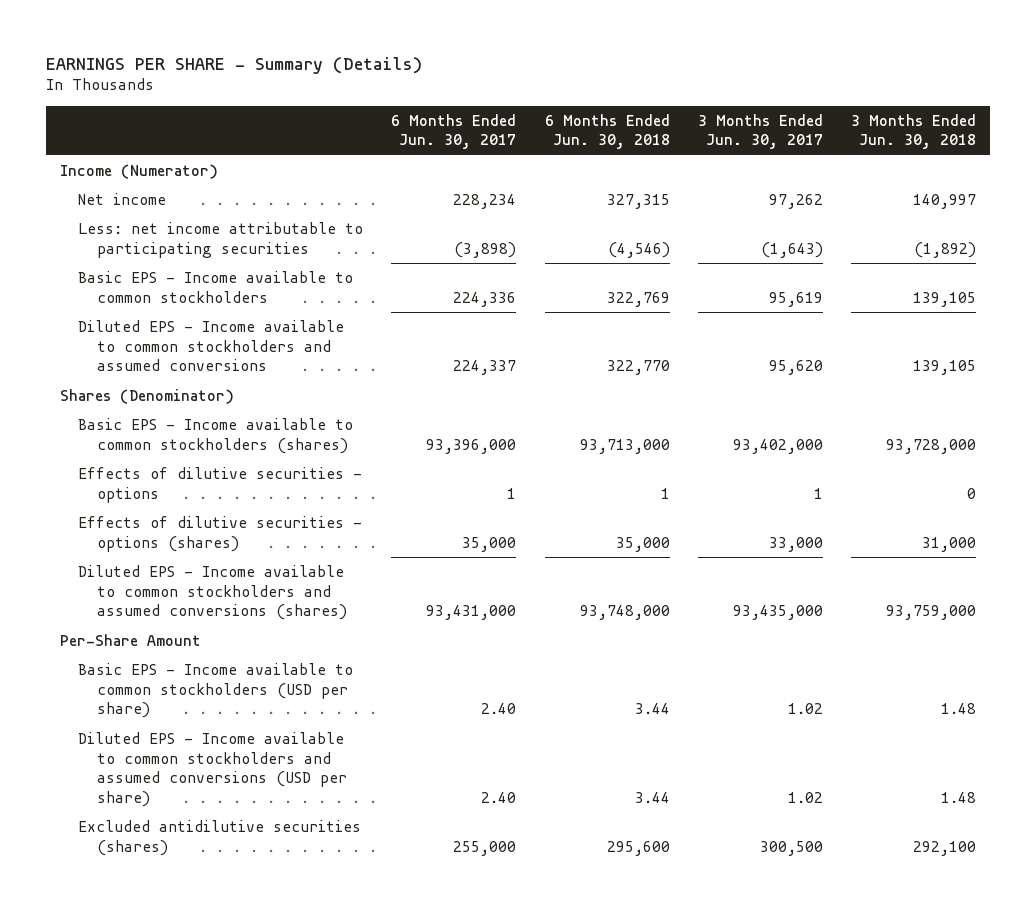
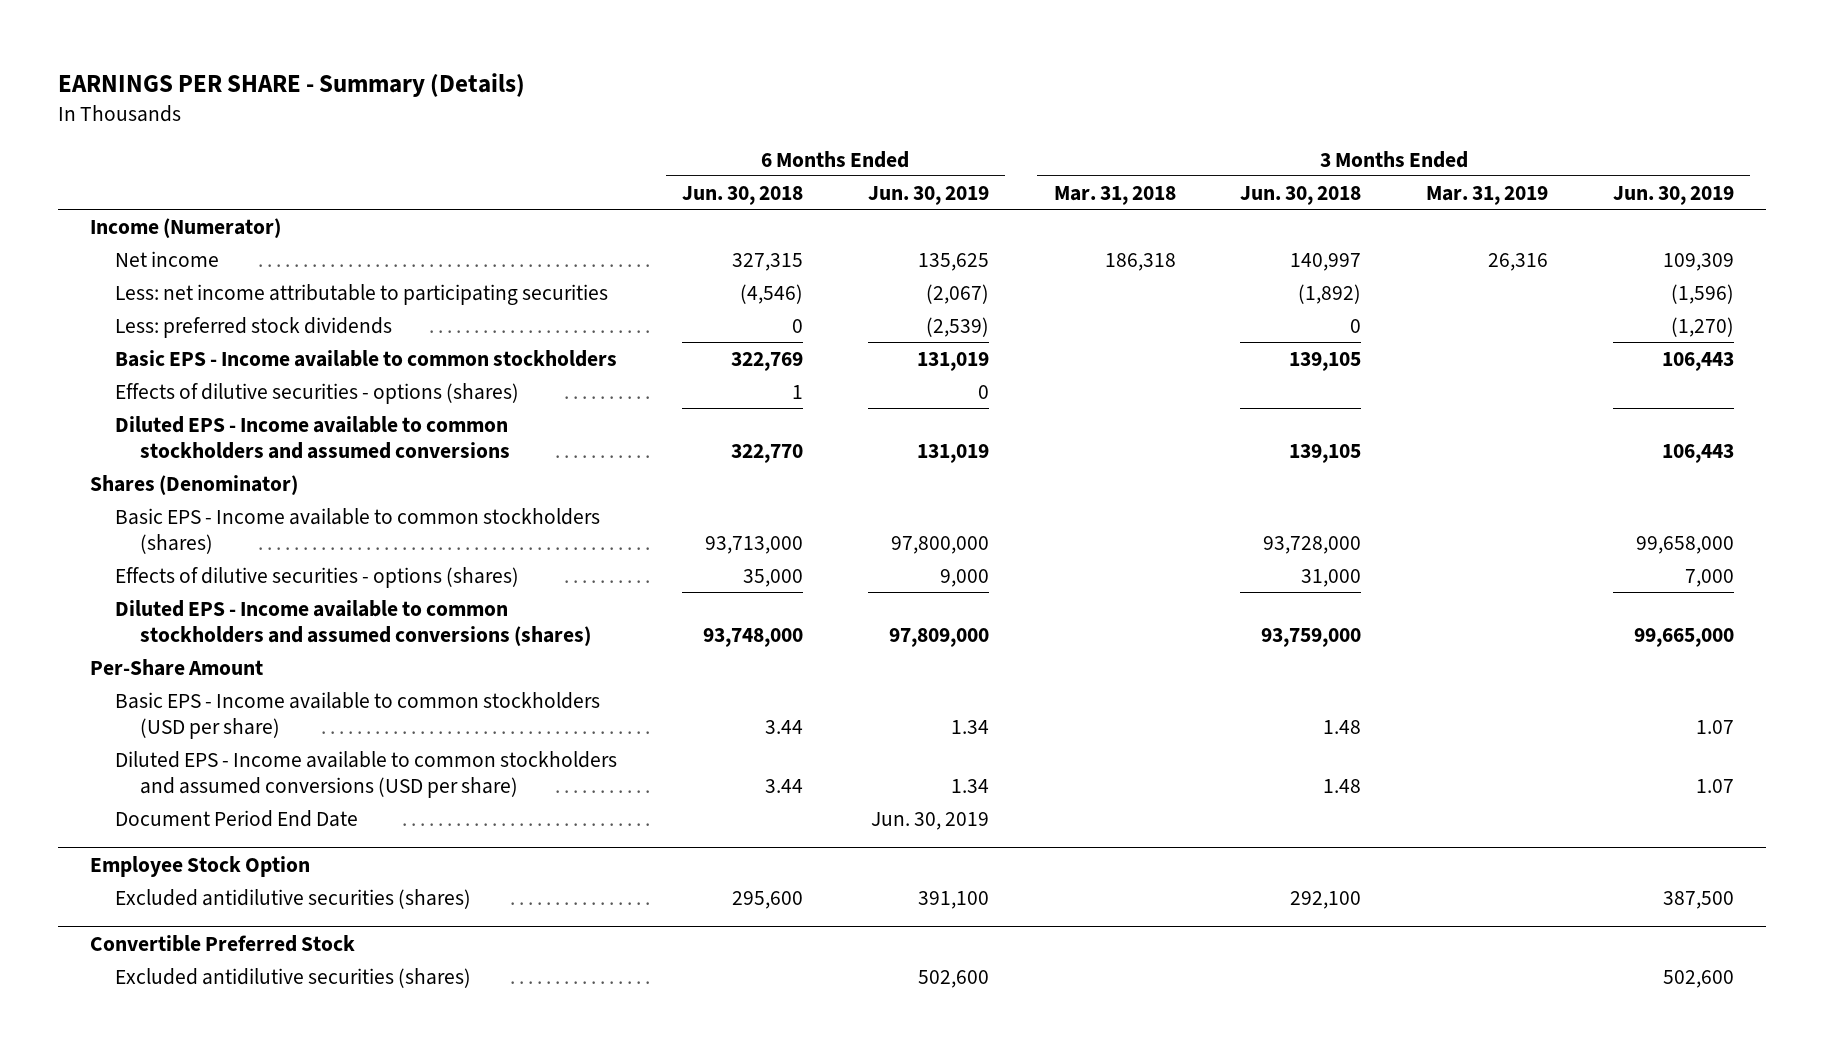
- | 6 Months Ended Jun. 30, 2017 | 6 Months Ended Jun. 30, 2018 | 3 Months Ended Jun. 30, 2017 | 3 Months Ended Jun. 30, 2018
+ | 6 Months Ended Jun. 30, 2018 | 6 Months Ended Jun. 30, 2019 | 3 Months Ended Mar. 31, 2018 | 3 Months Ended Jun. 30, 2018 | 3 Months Ended Mar. 31, 2019 | 3 Months Ended Jun. 30, 2019
+ Less: preferred stock dividends | 0 | (2,539) | | 0 | | (1,270)
+ Effects of dilutive securities - options (shares) | 1 | 0 | | | |
- Effects of dilutive securities - options | 1 | 1 | 1 | 0
+ Document Period End Date | | Jun. 30, 2019 | | | |
+ Employee Stock Option
+ Convertible Preferred Stock
+ Excluded antidilutive securities (shares) | | 502,600 | | | | 502,600

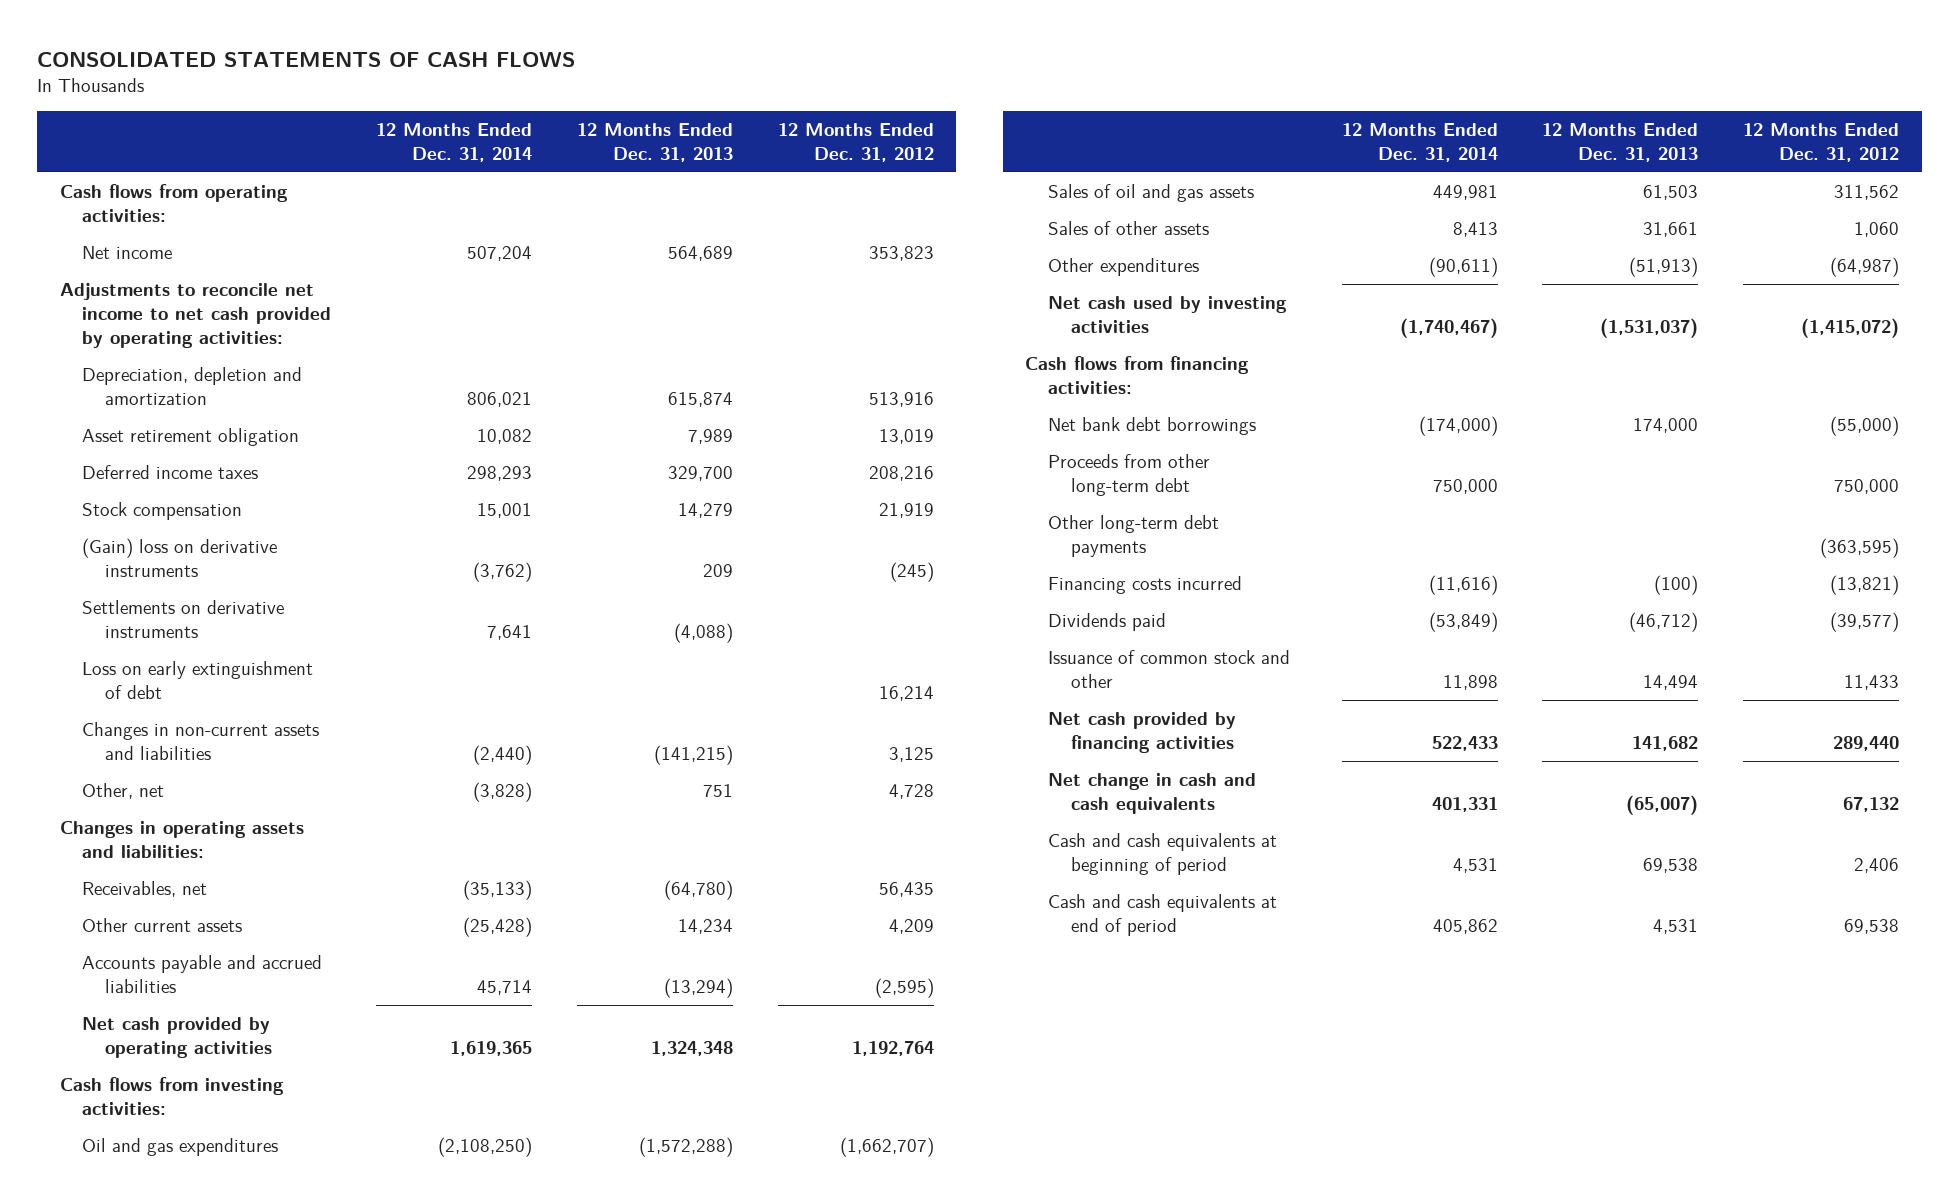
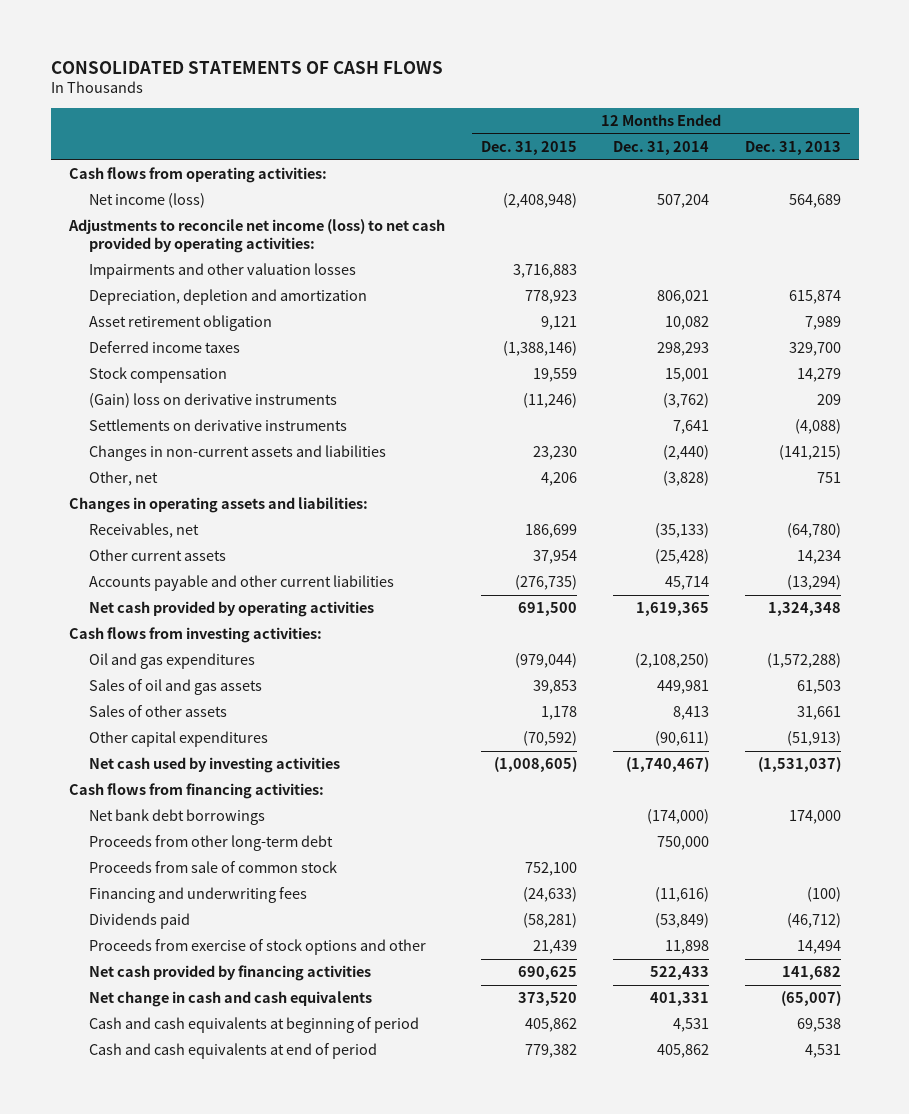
- | 12 Months Ended Dec. 31, 2014 | 12 Months Ended Dec. 31, 2013 | 12 Months Ended Dec. 31, 2012
+ | 12 Months Ended Dec. 31, 2015 | 12 Months Ended Dec. 31, 2014 | 12 Months Ended Dec. 31, 2013
- Net income | 507,204 | 564,689 | 353,823
- Adjustments to reconcile net income to net cash provided by operating activities:
+ Net income (loss) | (2,408,948) | 507,204 | 564,689
+ Adjustments to reconcile net income (loss) to net cash provided by operating activities:
+ Impairments and other valuation losses | 3,716,883 | |
- Loss on early extinguishment of debt | | | 16,214
- Accounts payable and accrued liabilities | 45,714 | (13,294) | (2,595)
+ Accounts payable and other current liabilities | (276,735) | 45,714 | (13,294)
- Other expenditures | (90,611) | (51,913) | (64,987)
+ Other capital expenditures | (70,592) | (90,611) | (51,913)
- Other long-term debt payments | | | (363,595)
- Financing costs incurred | (11,616) | (100) | (13,821)
+ Proceeds from sale of common stock | 752,100 | |
+ Financing and underwriting fees | (24,633) | (11,616) | (100)
- Issuance of common stock and other | 11,898 | 14,494 | 11,433
+ Proceeds from exercise of stock options and other | 21,439 | 11,898 | 14,494

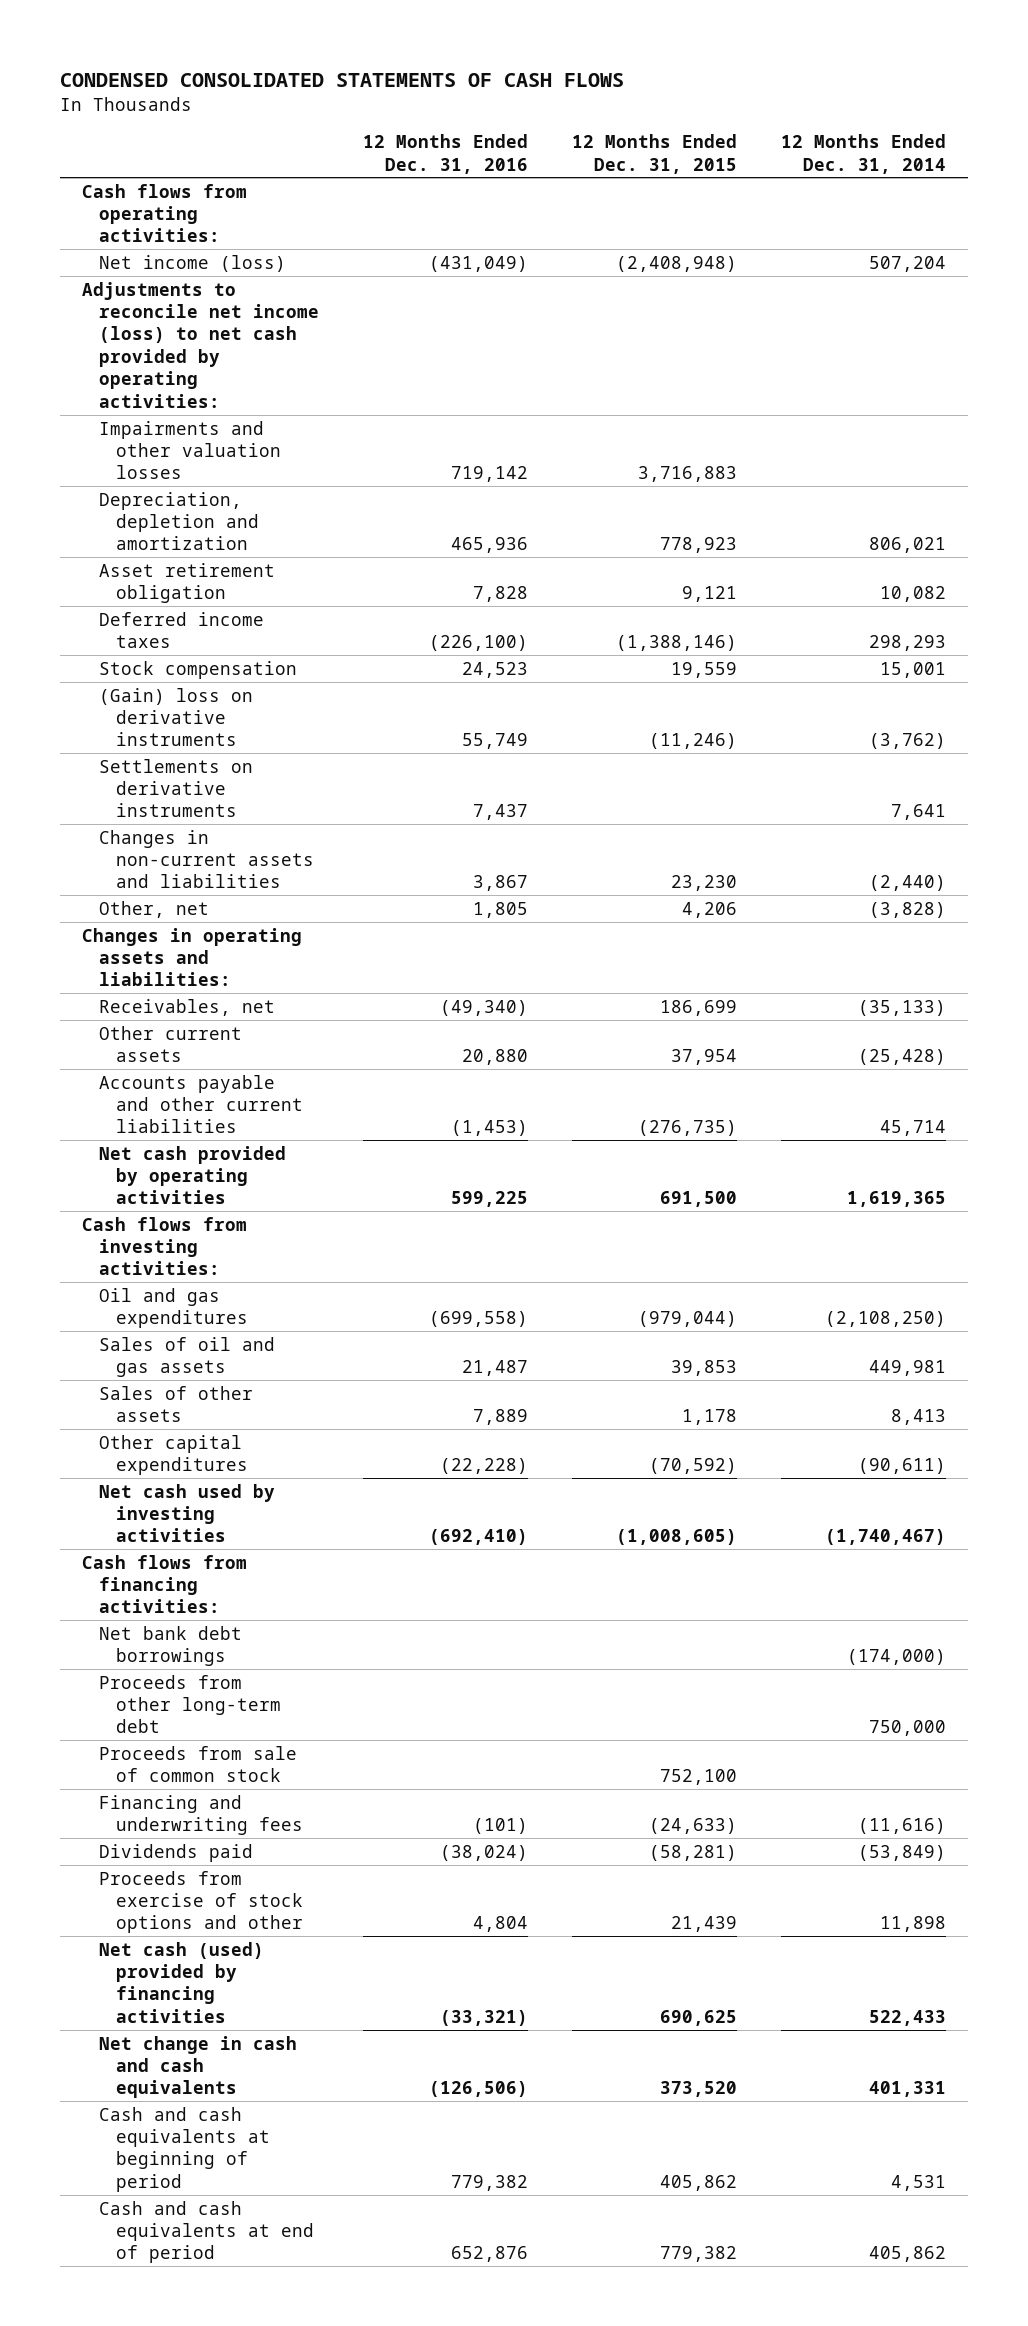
- CONSOLIDATED STATEMENTS OF CASH FLOWS
+ CONDENSED CONSOLIDATED STATEMENTS OF CASH FLOWS
- | 12 Months Ended Dec. 31, 2015 | 12 Months Ended Dec. 31, 2014 | 12 Months Ended Dec. 31, 2013
+ | 12 Months Ended Dec. 31, 2016 | 12 Months Ended Dec. 31, 2015 | 12 Months Ended Dec. 31, 2014
- Net cash provided by financing activities | 690,625 | 522,433 | 141,682
+ Net cash (used) provided by financing activities | (33,321) | 690,625 | 522,433

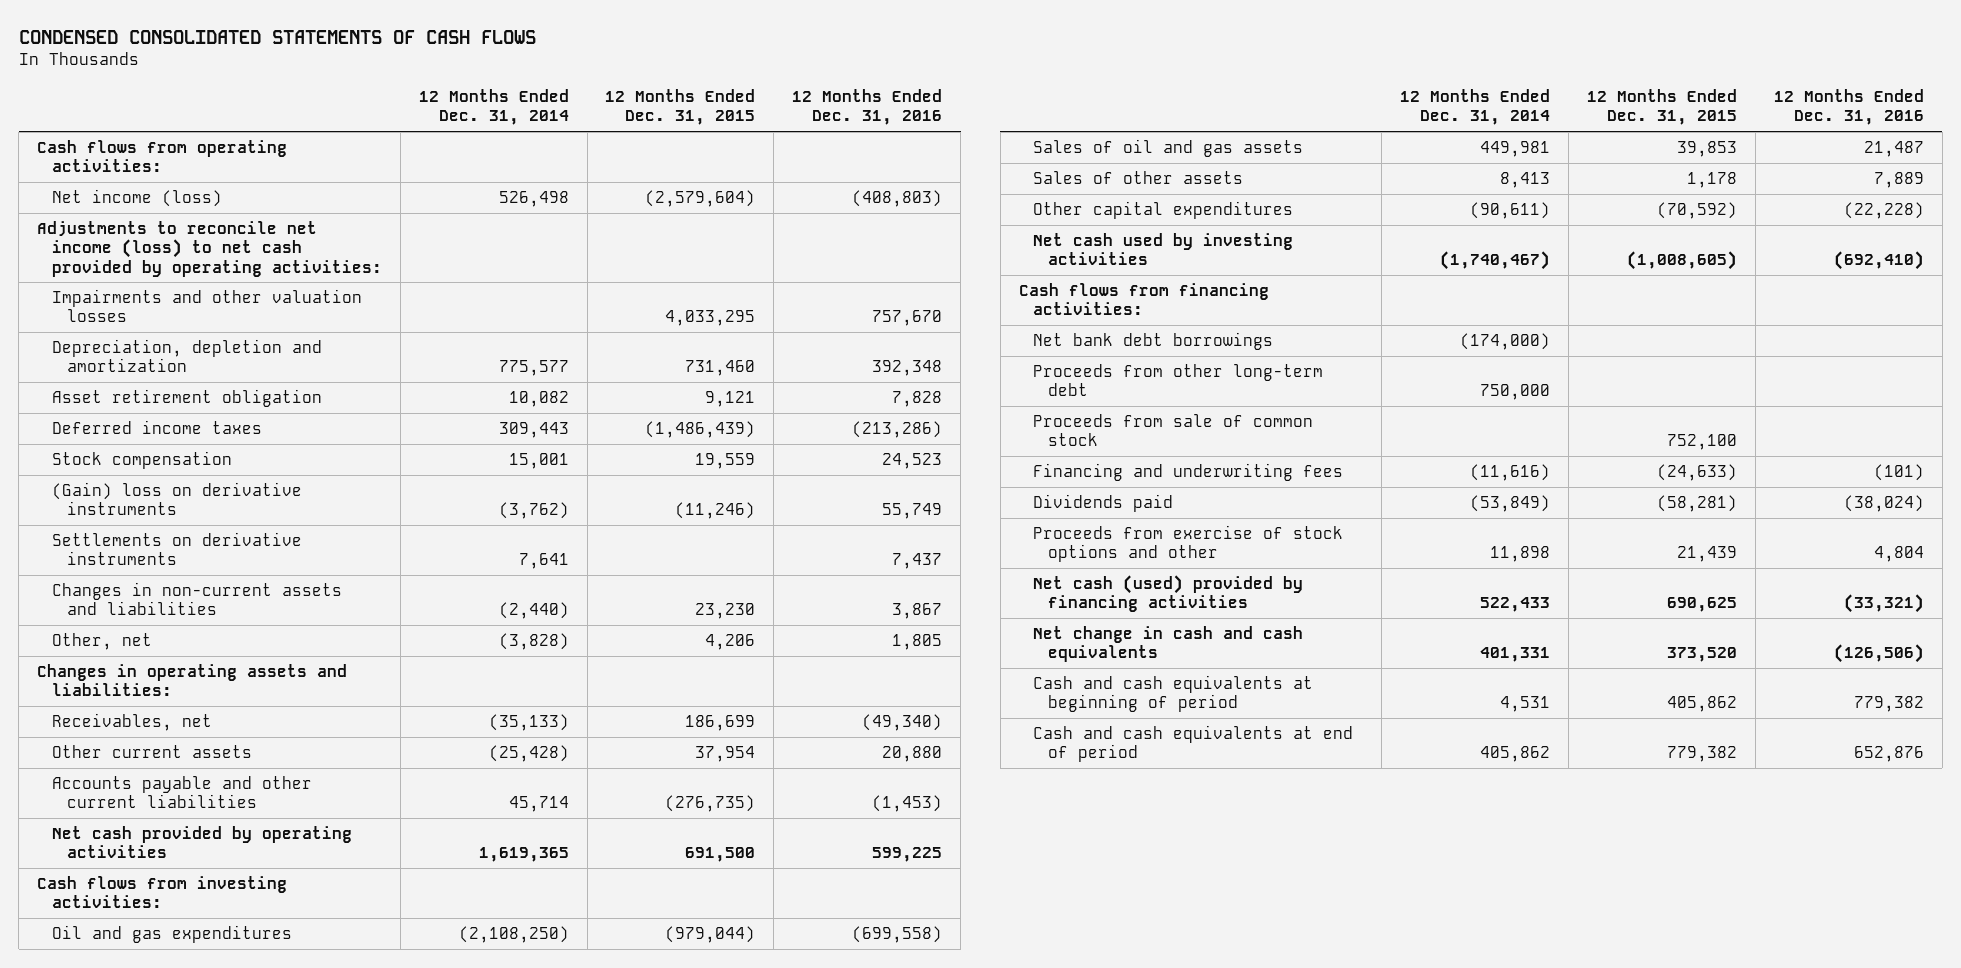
- | 12 Months Ended Dec. 31, 2016 | 12 Months Ended Dec. 31, 2015 | 12 Months Ended Dec. 31, 2014
+ | 12 Months Ended Dec. 31, 2014 | 12 Months Ended Dec. 31, 2015 | 12 Months Ended Dec. 31, 2016
- Net income (loss) | (431,049) | (2,408,948) | 507,204
+ Net income (loss) | 526,498 | (2,579,604) | (408,803)
- Impairments and other valuation losses | 719,142 | 3,716,883 |
- Depreciation, depletion and amortization | 465,936 | 778,923 | 806,021
+ Impairments and other valuation losses | | 4,033,295 | 757,670
+ Depreciation, depletion and amortization | 775,577 | 731,460 | 392,348
- Deferred income taxes | (226,100) | (1,388,146) | 298,293
+ Deferred income taxes | 309,443 | (1,486,439) | (213,286)

